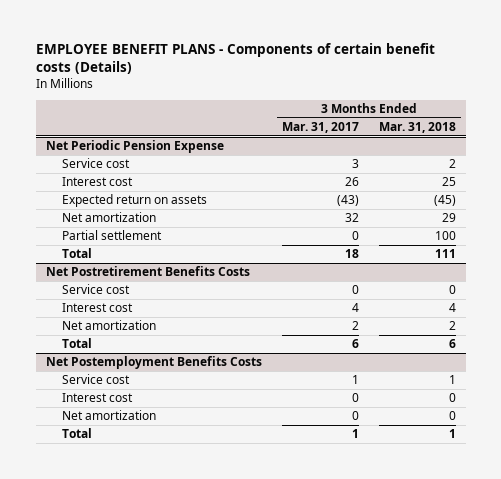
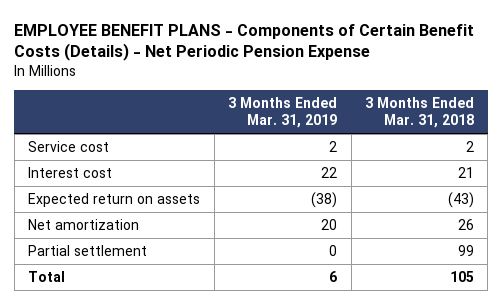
- EMPLOYEE BENEFIT PLANS - Components of certain benefit costs (Details)
+ EMPLOYEE BENEFIT PLANS - Components of Certain Benefit Costs (Details) - Net Periodic Pension Expense
- | 3 Months Ended Mar. 31, 2017 | 3 Months Ended Mar. 31, 2018
+ | 3 Months Ended Mar. 31, 2019 | 3 Months Ended Mar. 31, 2018
- Net Periodic Pension Expense
- Interest cost | 26 | 25
- Expected return on assets | (43) | (45)
- Net amortization | 32 | 29
- Partial settlement | 0 | 100
- Total | 18 | 111
- Net Postretirement Benefits Costs
- Service cost | 0 | 0
- Interest cost | 4 | 4
- Net amortization | 2 | 2
- Total | 6 | 6
- Net Postemployment Benefits Costs
- Service cost | 1 | 1
- Interest cost | 0 | 0
- Net amortization | 0 | 0
- Total | 1 | 1
+ Interest cost | 22 | 21
+ Expected return on assets | (38) | (43)
+ Net amortization | 20 | 26
+ Partial settlement | 0 | 99
+ Total | 6 | 105

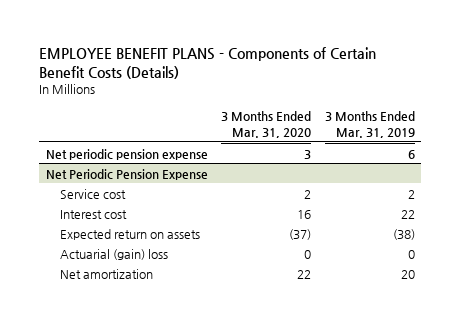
- EMPLOYEE BENEFIT PLANS - Components of Certain Benefit Costs (Details) - Net Periodic Pension Expense
+ EMPLOYEE BENEFIT PLANS - Components of Certain Benefit Costs (Details)
- | 3 Months Ended Mar. 31, 2019 | 3 Months Ended Mar. 31, 2018
+ | 3 Months Ended Mar. 31, 2020 | 3 Months Ended Mar. 31, 2019
+ Net periodic pension expense | 3 | 6
+ Net Periodic Pension Expense
+ Actuarial (gain) loss | 0 | 0
- Partial settlement | 0 | 99
- Total | 6 | 105

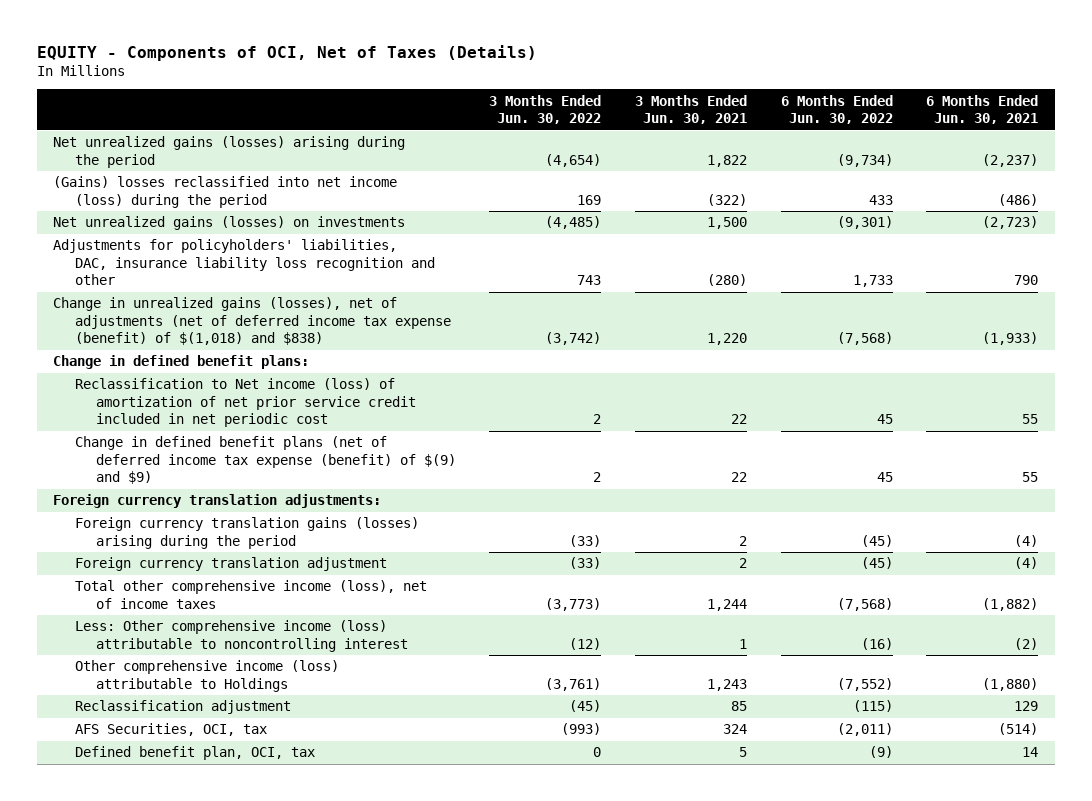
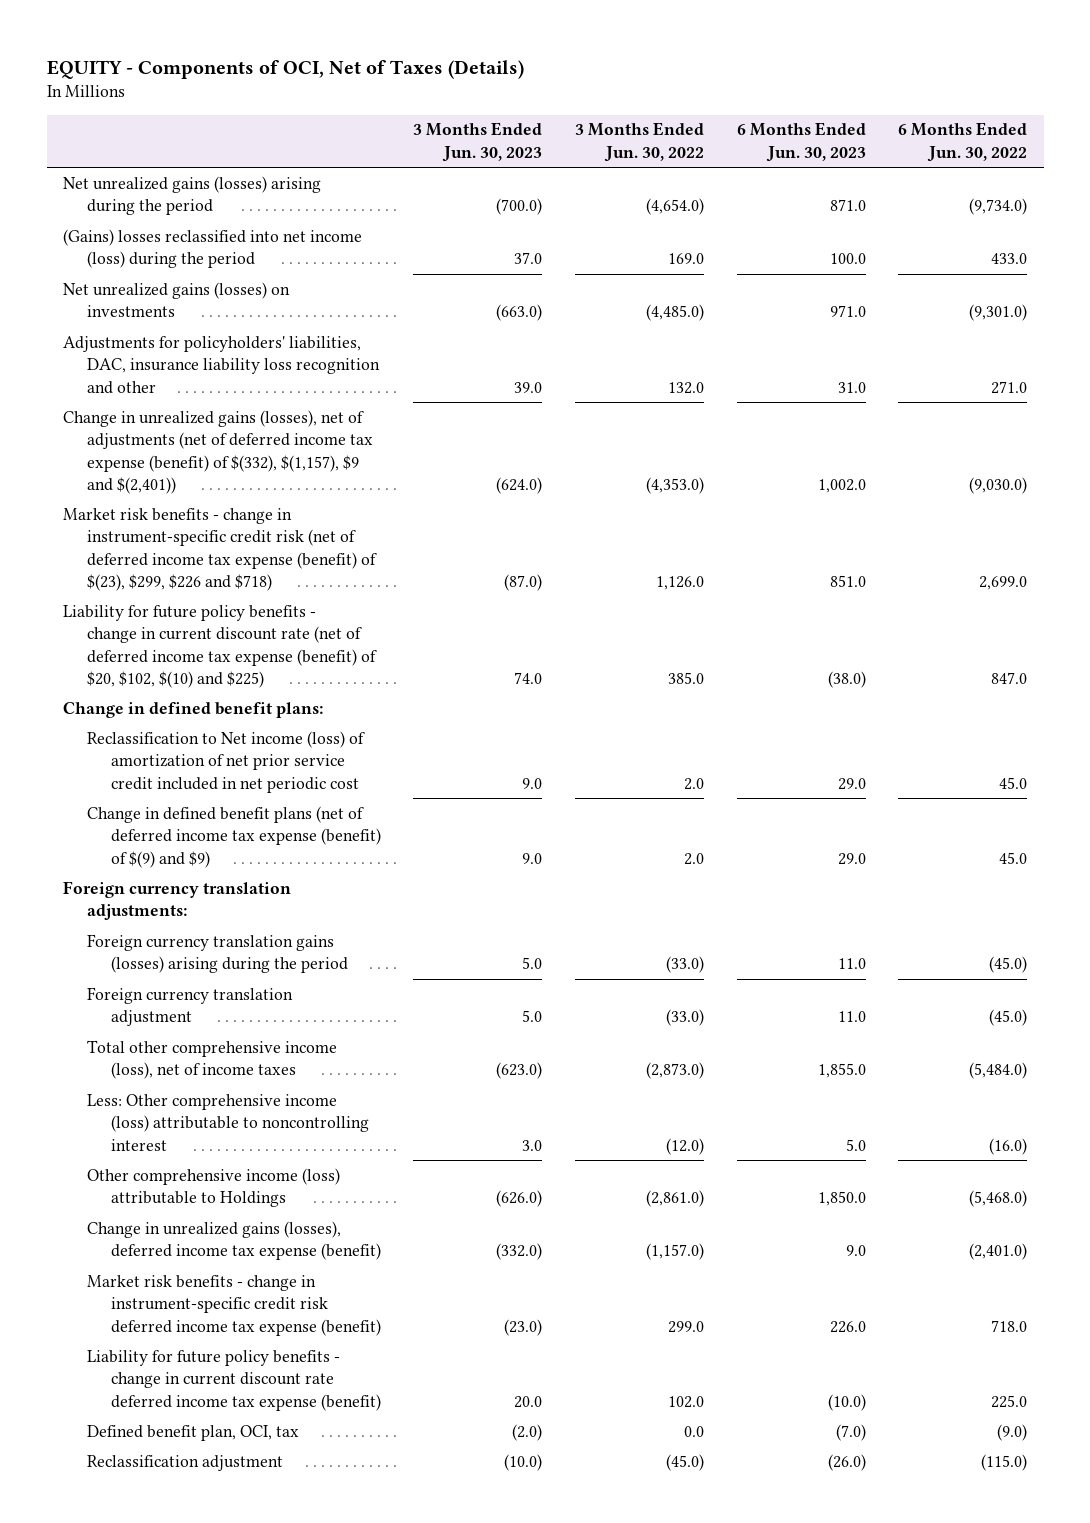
- | 3 Months Ended Jun. 30, 2022 | 3 Months Ended Jun. 30, 2021 | 6 Months Ended Jun. 30, 2022 | 6 Months Ended Jun. 30, 2021
+ | 3 Months Ended Jun. 30, 2023 | 3 Months Ended Jun. 30, 2022 | 6 Months Ended Jun. 30, 2023 | 6 Months Ended Jun. 30, 2022
- Net unrealized gains (losses) arising during the period | (4,654) | 1,822 | (9,734) | (2,237)
- (Gains) losses reclassified into net income (loss) during the period | 169 | (322) | 433 | (486)
- Net unrealized gains (losses) on investments | (4,485) | 1,500 | (9,301) | (2,723)
- Adjustments for policyholders' liabilities, DAC, insurance liability loss recognition and other | 743 | (280) | 1,733 | 790
- Change in unrealized gains (losses), net of adjustments (net of deferred income tax expense (benefit) of $(1,018) and $838) | (3,742) | 1,220 | (7,568) | (1,933)
+ Net unrealized gains (losses) arising during the period | (700.0) | (4,654.0) | 871.0 | (9,734.0)
+ (Gains) losses reclassified into net income (loss) during the period | 37.0 | 169.0 | 100.0 | 433.0
+ Net unrealized gains (losses) on investments | (663.0) | (4,485.0) | 971.0 | (9,301.0)
+ Adjustments for policyholders' liabilities, DAC, insurance liability loss recognition and other | 39.0 | 132.0 | 31.0 | 271.0
+ Change in unrealized gains (losses), net of adjustments (net of deferred income tax expense (benefit) of $(332), $(1,157), $9 and $(2,401)) | (624.0) | (4,353.0) | 1,002.0 | (9,030.0)
+ Market risk benefits - change in instrument-specific credit risk (net of deferred income tax expense (benefit) of $(23), $299, $226 and $718) | (87.0) | 1,126.0 | 851.0 | 2,699.0
+ Liability for future policy benefits - change in current discount rate (net of deferred income tax expense (benefit) of $20, $102, $(10) and $225) | 74.0 | 385.0 | (38.0) | 847.0
- Reclassification to Net income (loss) of amortization of net prior service credit included in net periodic cost | 2 | 22 | 45 | 55
- Change in defined benefit plans (net of deferred income tax expense (benefit) of $(9) and $9) | 2 | 22 | 45 | 55
+ Reclassification to Net income (loss) of amortization of net prior service credit included in net periodic cost | 9.0 | 2.0 | 29.0 | 45.0
+ Change in defined benefit plans (net of deferred income tax expense (benefit) of $(9) and $9) | 9.0 | 2.0 | 29.0 | 45.0
- Foreign currency translation gains (losses) arising during the period | (33) | 2 | (45) | (4)
- Foreign currency translation adjustment | (33) | 2 | (45) | (4)
- Total other comprehensive income (loss), net of income taxes | (3,773) | 1,244 | (7,568) | (1,882)
- Less: Other comprehensive income (loss) attributable to noncontrolling interest | (12) | 1 | (16) | (2)
- Other comprehensive income (loss) attributable to Holdings | (3,761) | 1,243 | (7,552) | (1,880)
- Reclassification adjustment | (45) | 85 | (115) | 129
- AFS Securities, OCI, tax | (993) | 324 | (2,011) | (514)
- Defined benefit plan, OCI, tax | 0 | 5 | (9) | 14
+ Foreign currency translation gains (losses) arising during the period | 5.0 | (33.0) | 11.0 | (45.0)
+ Foreign currency translation adjustment | 5.0 | (33.0) | 11.0 | (45.0)
+ Total other comprehensive income (loss), net of income taxes | (623.0) | (2,873.0) | 1,855.0 | (5,484.0)
+ Less: Other comprehensive income (loss) attributable to noncontrolling interest | 3.0 | (12.0) | 5.0 | (16.0)
+ Other comprehensive income (loss) attributable to Holdings | (626.0) | (2,861.0) | 1,850.0 | (5,468.0)
+ Change in unrealized gains (losses), deferred income tax expense (benefit) | (332.0) | (1,157.0) | 9.0 | (2,401.0)
+ Market risk benefits - change in instrument-specific credit risk deferred income tax expense (benefit) | (23.0) | 299.0 | 226.0 | 718.0
+ Liability for future policy benefits - change in current discount rate deferred income tax expense (benefit) | 20.0 | 102.0 | (10.0) | 225.0
+ Defined benefit plan, OCI, tax | (2.0) | 0.0 | (7.0) | (9.0)
+ Reclassification adjustment | (10.0) | (45.0) | (26.0) | (115.0)

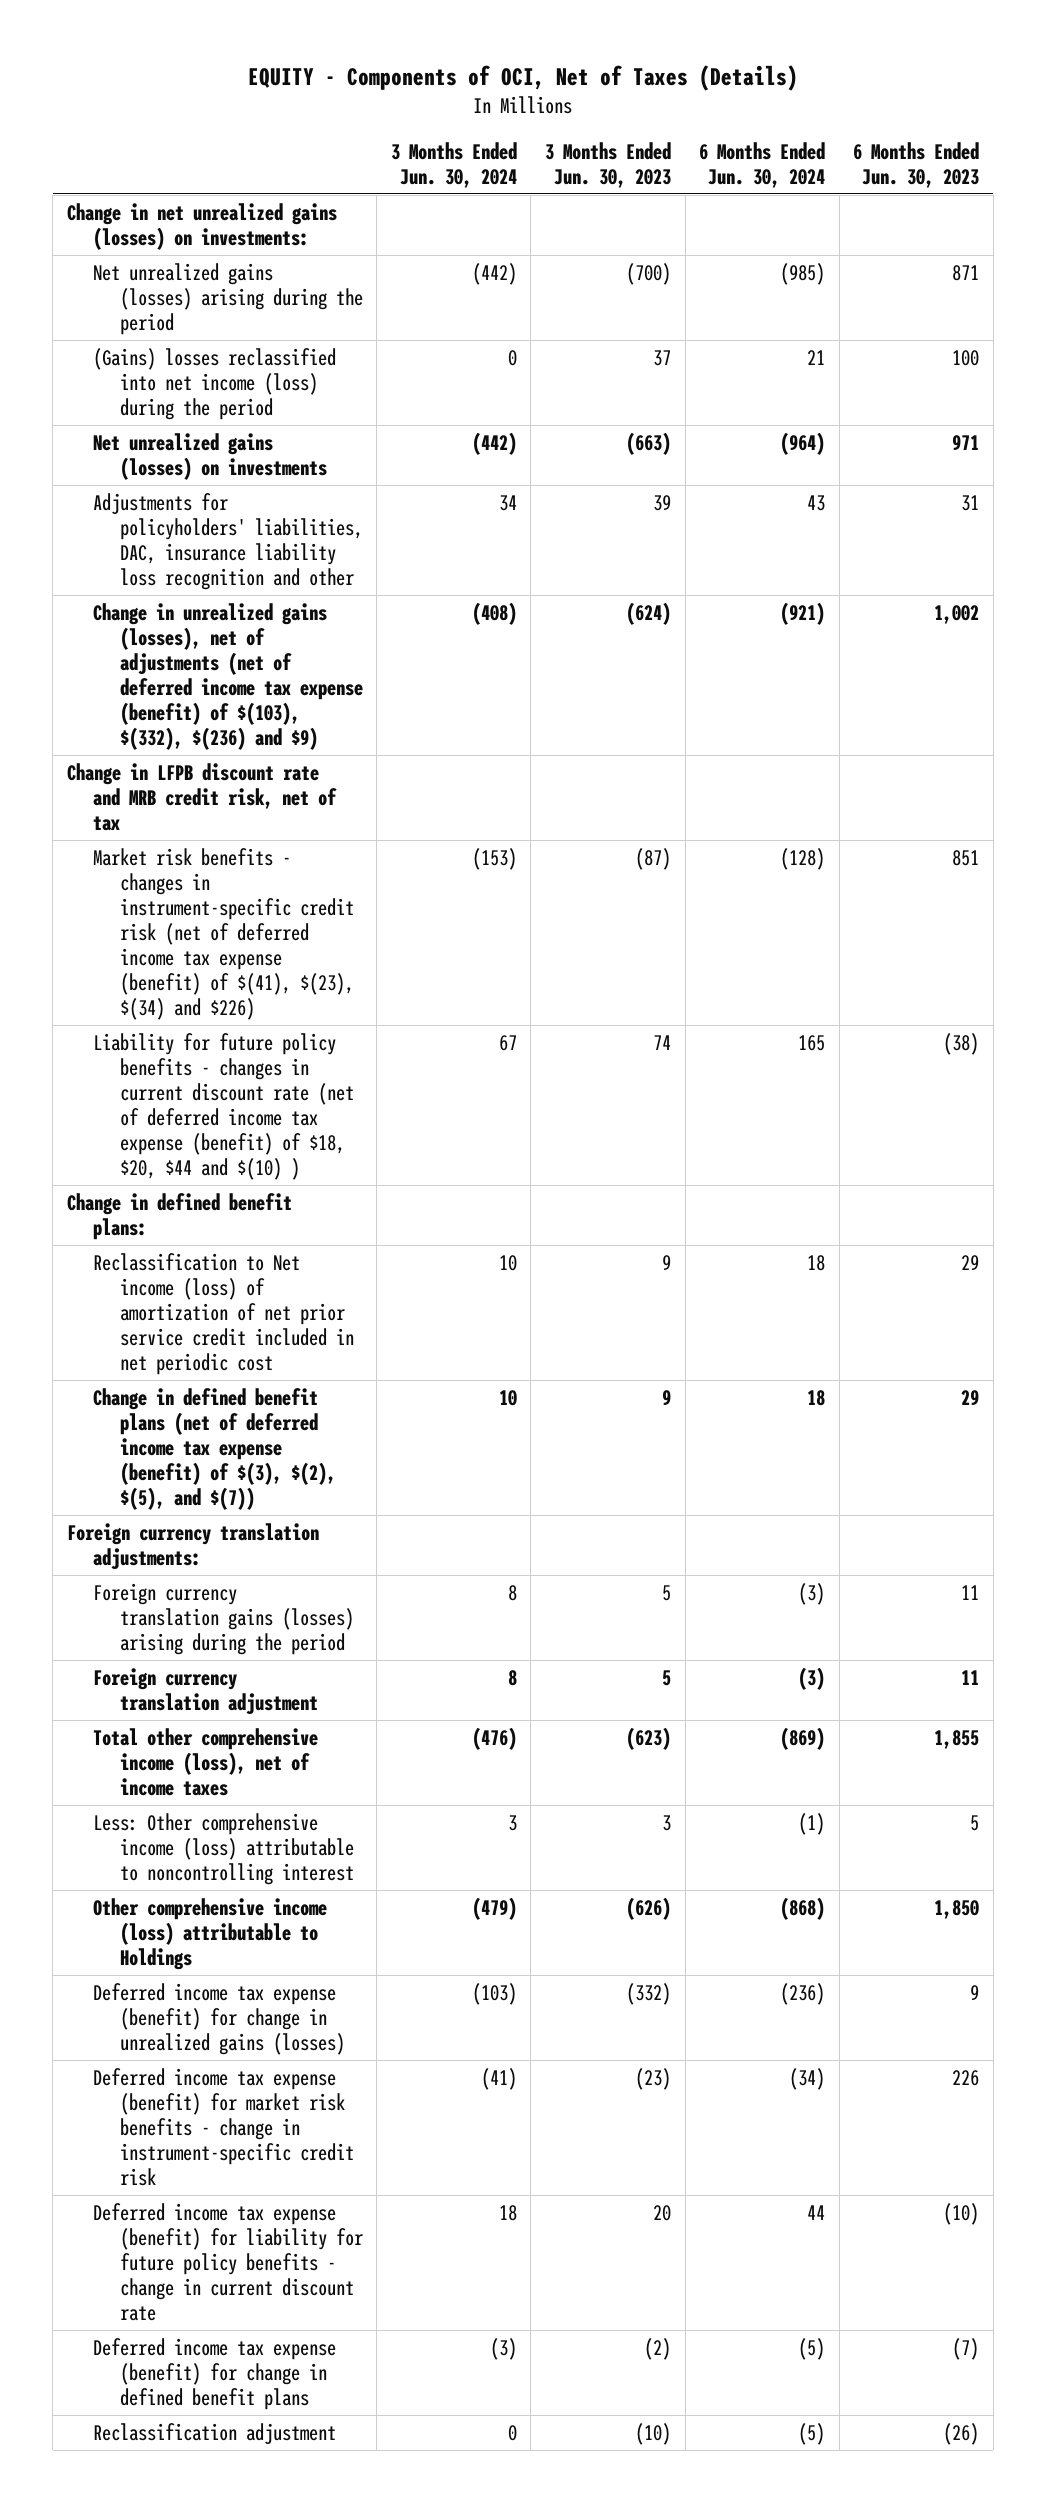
- | 3 Months Ended Jun. 30, 2023 | 3 Months Ended Jun. 30, 2022 | 6 Months Ended Jun. 30, 2023 | 6 Months Ended Jun. 30, 2022
+ | 3 Months Ended Jun. 30, 2024 | 3 Months Ended Jun. 30, 2023 | 6 Months Ended Jun. 30, 2024 | 6 Months Ended Jun. 30, 2023
- Net unrealized gains (losses) arising during the period | (700.0) | (4,654.0) | 871.0 | (9,734.0)
- (Gains) losses reclassified into net income (loss) during the period | 37.0 | 169.0 | 100.0 | 433.0
- Net unrealized gains (losses) on investments | (663.0) | (4,485.0) | 971.0 | (9,301.0)
- Adjustments for policyholders' liabilities, DAC, insurance liability loss recognition and other | 39.0 | 132.0 | 31.0 | 271.0
- Change in unrealized gains (losses), net of adjustments (net of deferred income tax expense (benefit) of $(332), $(1,157), $9 and $(2,401)) | (624.0) | (4,353.0) | 1,002.0 | (9,030.0)
- Market risk benefits - change in instrument-specific credit risk (net of deferred income tax expense (benefit) of $(23), $299, $226 and $718) | (87.0) | 1,126.0 | 851.0 | 2,699.0
- Liability for future policy benefits - change in current discount rate (net of deferred income tax expense (benefit) of $20, $102, $(10) and $225) | 74.0 | 385.0 | (38.0) | 847.0
+ Change in net unrealized gains (losses) on investments:
+ Net unrealized gains (losses) arising during the period | (442) | (700) | (985) | 871
+ (Gains) losses reclassified into net income (loss) during the period | 0 | 37 | 21 | 100
+ Net unrealized gains (losses) on investments | (442) | (663) | (964) | 971
+ Adjustments for policyholders' liabilities, DAC, insurance liability loss recognition and other | 34 | 39 | 43 | 31
+ Change in unrealized gains (losses), net of adjustments (net of deferred income tax expense (benefit) of $(103), $(332), $(236) and $9) | (408) | (624) | (921) | 1,002
+ Change in LFPB discount rate and MRB credit risk, net of tax
+ Market risk benefits - changes in instrument-specific credit risk (net of deferred income tax expense (benefit) of $(41), $(23), $(34) and $226) | (153) | (87) | (128) | 851
+ Liability for future policy benefits - changes in current discount rate (net of deferred income tax expense (benefit) of $18, $20, $44 and $(10) ) | 67 | 74 | 165 | (38)
- Reclassification to Net income (loss) of amortization of net prior service credit included in net periodic cost | 9.0 | 2.0 | 29.0 | 45.0
- Change in defined benefit plans (net of deferred income tax expense (benefit) of $(9) and $9) | 9.0 | 2.0 | 29.0 | 45.0
+ Reclassification to Net income (loss) of amortization of net prior service credit included in net periodic cost | 10 | 9 | 18 | 29
+ Change in defined benefit plans (net of deferred income tax expense (benefit) of $(3), $(2), $(5), and $(7)) | 10 | 9 | 18 | 29
- Foreign currency translation gains (losses) arising during the period | 5.0 | (33.0) | 11.0 | (45.0)
- Foreign currency translation adjustment | 5.0 | (33.0) | 11.0 | (45.0)
- Total other comprehensive income (loss), net of income taxes | (623.0) | (2,873.0) | 1,855.0 | (5,484.0)
- Less: Other comprehensive income (loss) attributable to noncontrolling interest | 3.0 | (12.0) | 5.0 | (16.0)
- Other comprehensive income (loss) attributable to Holdings | (626.0) | (2,861.0) | 1,850.0 | (5,468.0)
- Change in unrealized gains (losses), deferred income tax expense (benefit) | (332.0) | (1,157.0) | 9.0 | (2,401.0)
- Market risk benefits - change in instrument-specific credit risk deferred income tax expense (benefit) | (23.0) | 299.0 | 226.0 | 718.0
- Liability for future policy benefits - change in current discount rate deferred income tax expense (benefit) | 20.0 | 102.0 | (10.0) | 225.0
- Defined benefit plan, OCI, tax | (2.0) | 0.0 | (7.0) | (9.0)
- Reclassification adjustment | (10.0) | (45.0) | (26.0) | (115.0)
+ Foreign currency translation gains (losses) arising during the period | 8 | 5 | (3) | 11
+ Foreign currency translation adjustment | 8 | 5 | (3) | 11
+ Total other comprehensive income (loss), net of income taxes | (476) | (623) | (869) | 1,855
+ Less: Other comprehensive income (loss) attributable to noncontrolling interest | 3 | 3 | (1) | 5
+ Other comprehensive income (loss) attributable to Holdings | (479) | (626) | (868) | 1,850
+ Deferred income tax expense (benefit) for change in unrealized gains (losses) | (103) | (332) | (236) | 9
+ Deferred income tax expense (benefit) for market risk benefits - change in instrument-specific credit risk | (41) | (23) | (34) | 226
+ Deferred income tax expense (benefit) for liability for future policy benefits - change in current discount rate | 18 | 20 | 44 | (10)
+ Deferred income tax expense (benefit) for change in defined benefit plans | (3) | (2) | (5) | (7)
+ Reclassification adjustment | 0 | (10) | (5) | (26)

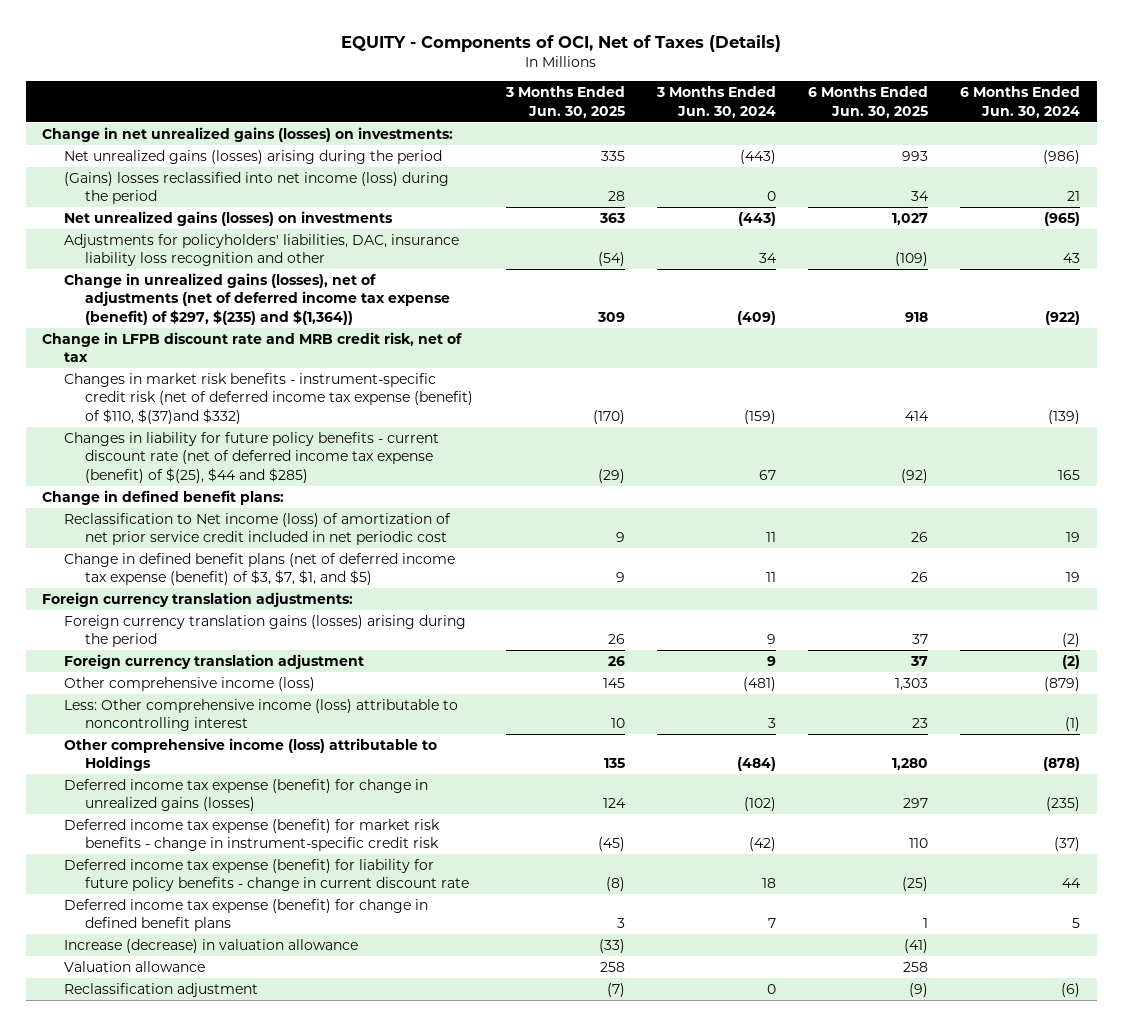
- | 3 Months Ended Jun. 30, 2024 | 3 Months Ended Jun. 30, 2023 | 6 Months Ended Jun. 30, 2024 | 6 Months Ended Jun. 30, 2023
+ | 3 Months Ended Jun. 30, 2025 | 3 Months Ended Jun. 30, 2024 | 6 Months Ended Jun. 30, 2025 | 6 Months Ended Jun. 30, 2024
- Net unrealized gains (losses) arising during the period | (442) | (700) | (985) | 871
+ Net unrealized gains (losses) arising during the period | 335 | (443) | 993 | (986)
- Net unrealized gains (losses) on investments | (442) | (663) | (964) | 971
+ Net unrealized gains (losses) on investments | 363 | (443) | 1,027 | (965)
- Change in unrealized gains (losses), net of adjustments (net of deferred income tax expense (benefit) of $(103), $(332), $(236) and $9) | (408) | (624) | (921) | 1,002
+ Change in unrealized gains (losses), net of adjustments (net of deferred income tax expense (benefit) of $297, $(235) and $(1,364)) | 309 | (409) | 918 | (922)
- Market risk benefits - changes in instrument-specific credit risk (net of deferred income tax expense (benefit) of $(41), $(23), $(34) and $226) | (153) | (87) | (128) | 851
- Liability for future policy benefits - changes in current discount rate (net of deferred income tax expense (benefit) of $18, $20, $44 and $(10) ) | 67 | 74 | 165 | (38)
+ Changes in market risk benefits - instrument-specific credit risk (net of deferred income tax expense (benefit) of $110, $(37)and $332) | (170) | (159) | 414 | (139)
+ Changes in liability for future policy benefits - current discount rate (net of deferred income tax expense (benefit) of $(25), $44 and $285) | (29) | 67 | (92) | 165
- Reclassification to Net income (loss) of amortization of net prior service credit included in net periodic cost | 10 | 9 | 18 | 29
- Change in defined benefit plans (net of deferred income tax expense (benefit) of $(3), $(2), $(5), and $(7)) | 10 | 9 | 18 | 29
+ Reclassification to Net income (loss) of amortization of net prior service credit included in net periodic cost | 9 | 11 | 26 | 19
+ Change in defined benefit plans (net of deferred income tax expense (benefit) of $3, $7, $1, and $5) | 9 | 11 | 26 | 19
- Foreign currency translation gains (losses) arising during the period | 8 | 5 | (3) | 11
- Foreign currency translation adjustment | 8 | 5 | (3) | 11
- Total other comprehensive income (loss), net of income taxes | (476) | (623) | (869) | 1,855
+ Foreign currency translation gains (losses) arising during the period | 26 | 9 | 37 | (2)
+ Foreign currency translation adjustment | 26 | 9 | 37 | (2)
+ Other comprehensive income (loss) | 145 | (481) | 1,303 | (879)
- Other comprehensive income (loss) attributable to Holdings | (479) | (626) | (868) | 1,850
- Deferred income tax expense (benefit) for change in unrealized gains (losses) | (103) | (332) | (236) | 9
- Deferred income tax expense (benefit) for market risk benefits - change in instrument-specific credit risk | (41) | (23) | (34) | 226
+ Other comprehensive income (loss) attributable to Holdings | 135 | (484) | 1,280 | (878)
+ Deferred income tax expense (benefit) for change in unrealized gains (losses) | 124 | (102) | 297 | (235)
+ Deferred income tax expense (benefit) for market risk benefits - change in instrument-specific credit risk | (45) | (42) | 110 | (37)
- Deferred income tax expense (benefit) for change in defined benefit plans | (3) | (2) | (5) | (7)
- Reclassification adjustment | 0 | (10) | (5) | (26)
+ Deferred income tax expense (benefit) for change in defined benefit plans | 3 | 7 | 1 | 5
+ Increase (decrease) in valuation allowance | (33) | | (41) |
+ Valuation allowance | 258 | | 258 |
+ Reclassification adjustment | (7) | 0 | (9) | (6)

